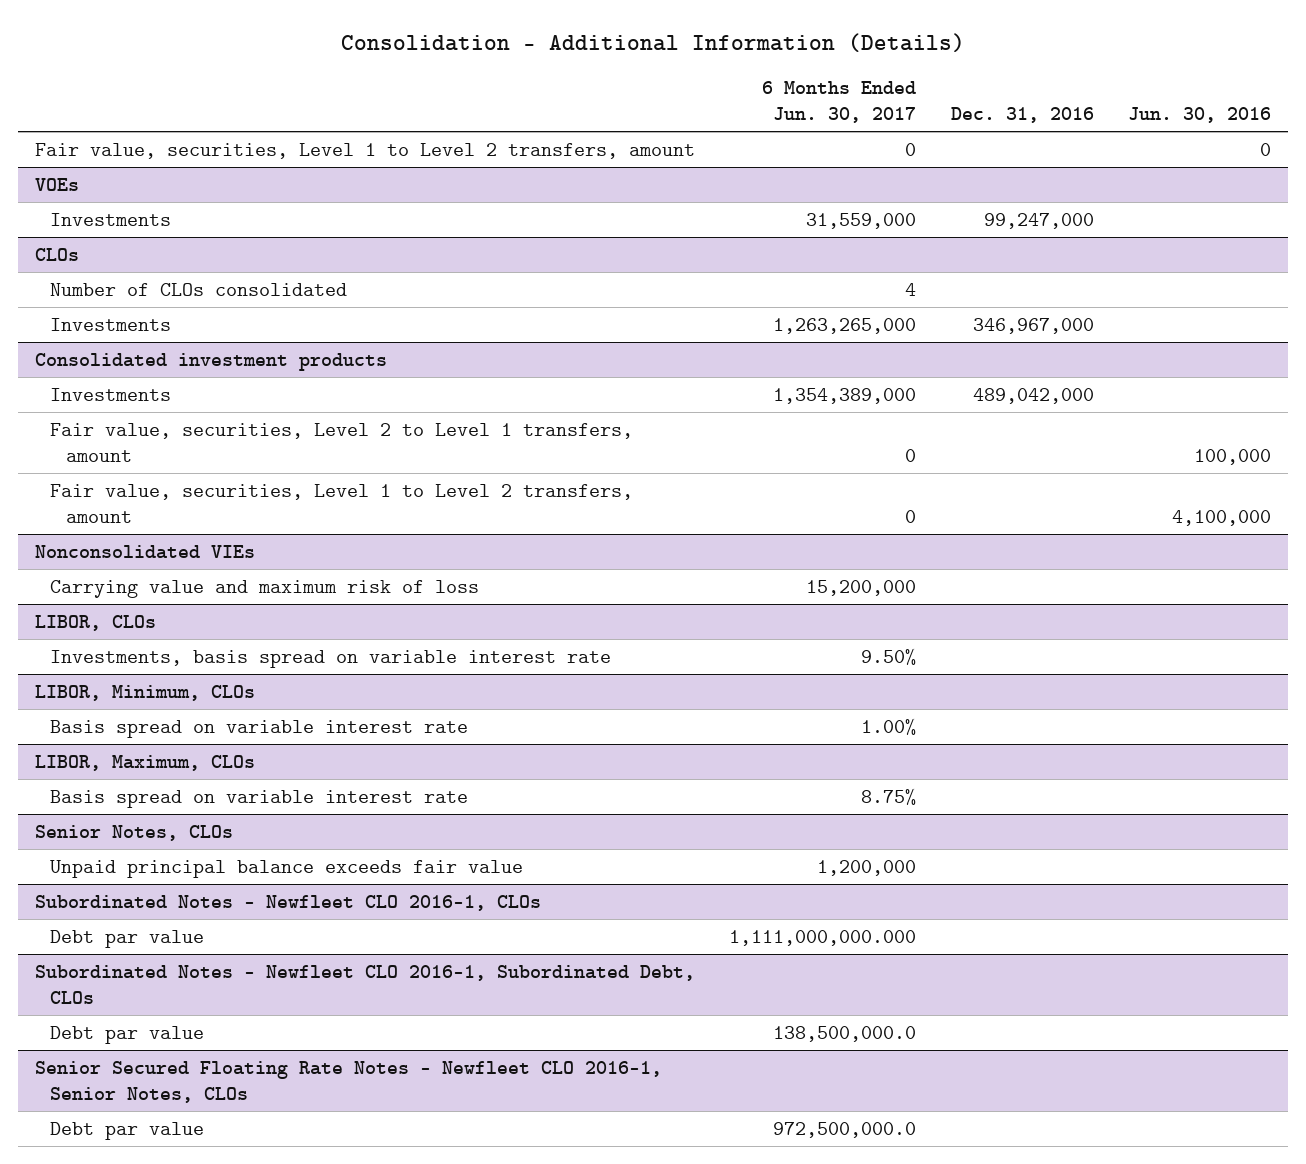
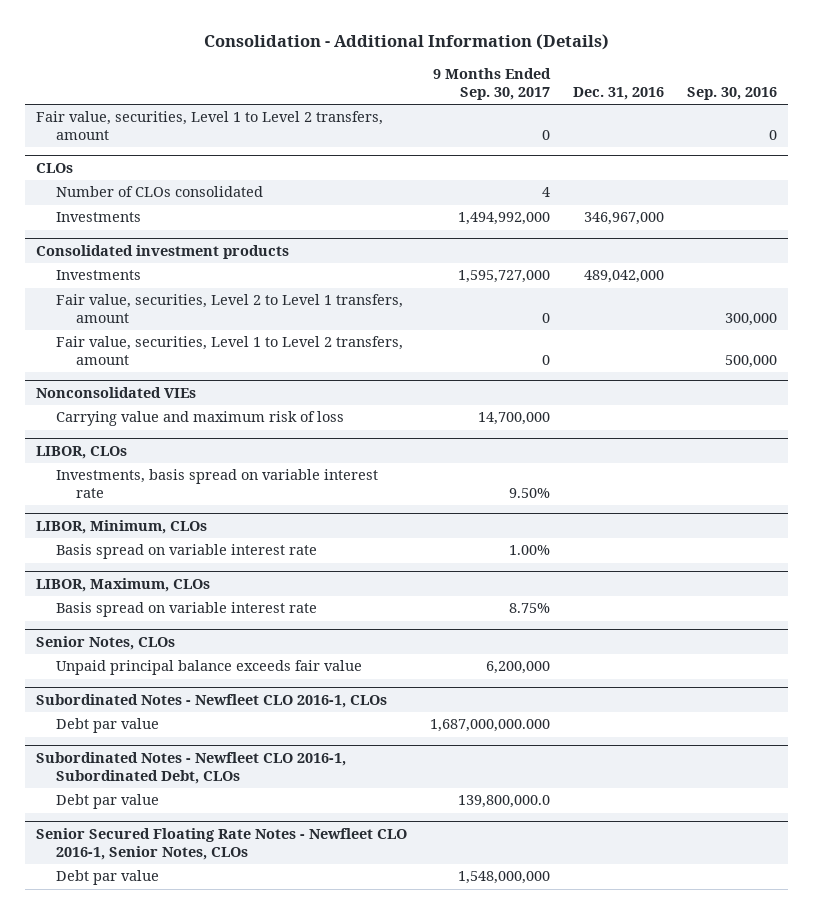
- | 6 Months Ended Jun. 30, 2017 | Dec. 31, 2016 | Jun. 30, 2016
+ | 9 Months Ended Sep. 30, 2017 | Dec. 31, 2016 | Sep. 30, 2016
- VOEs
- Investments | 31,559,000 | 99,247,000 |

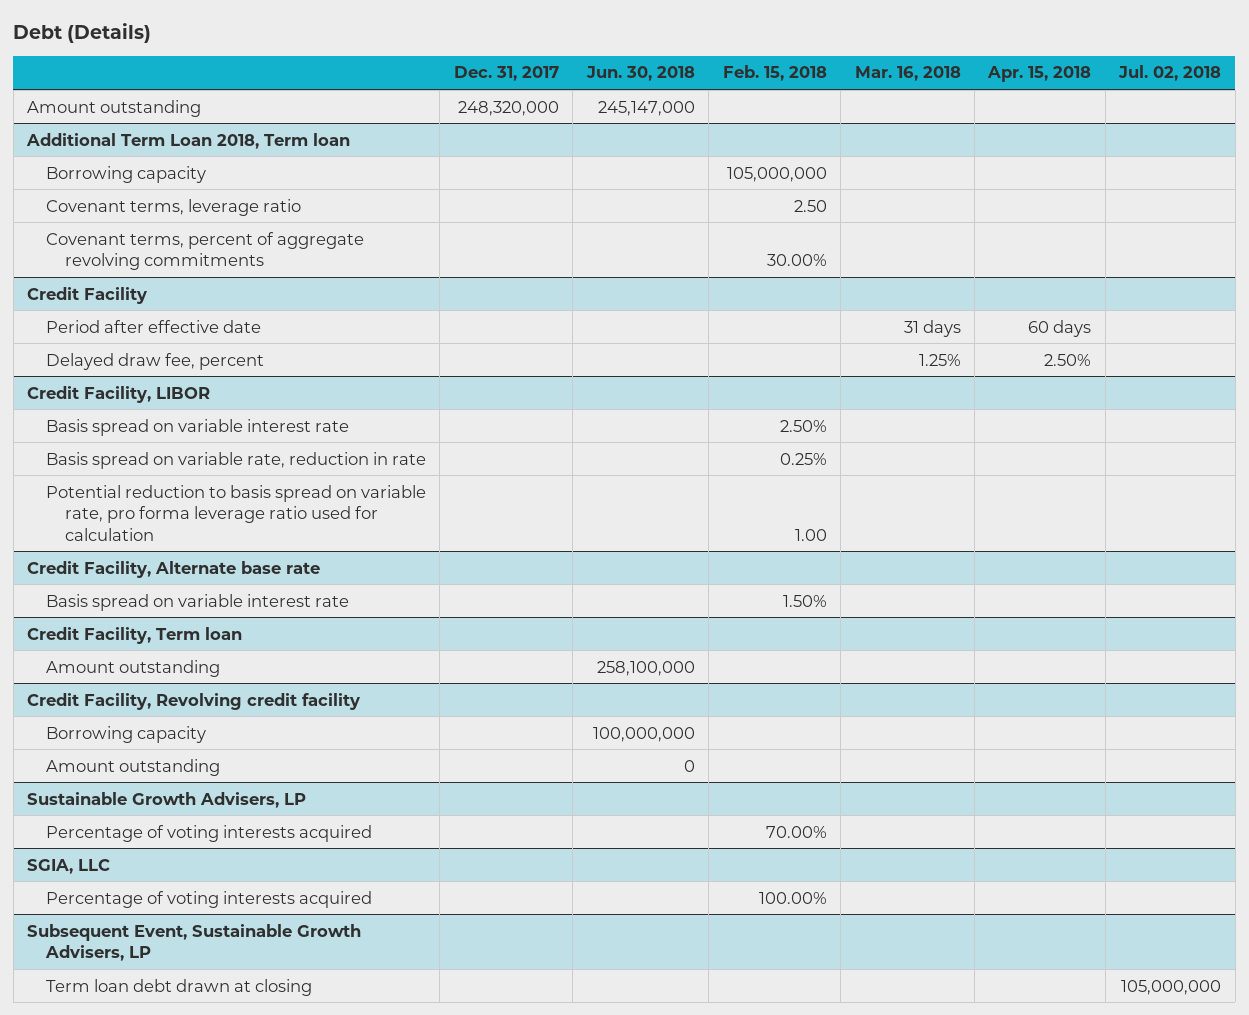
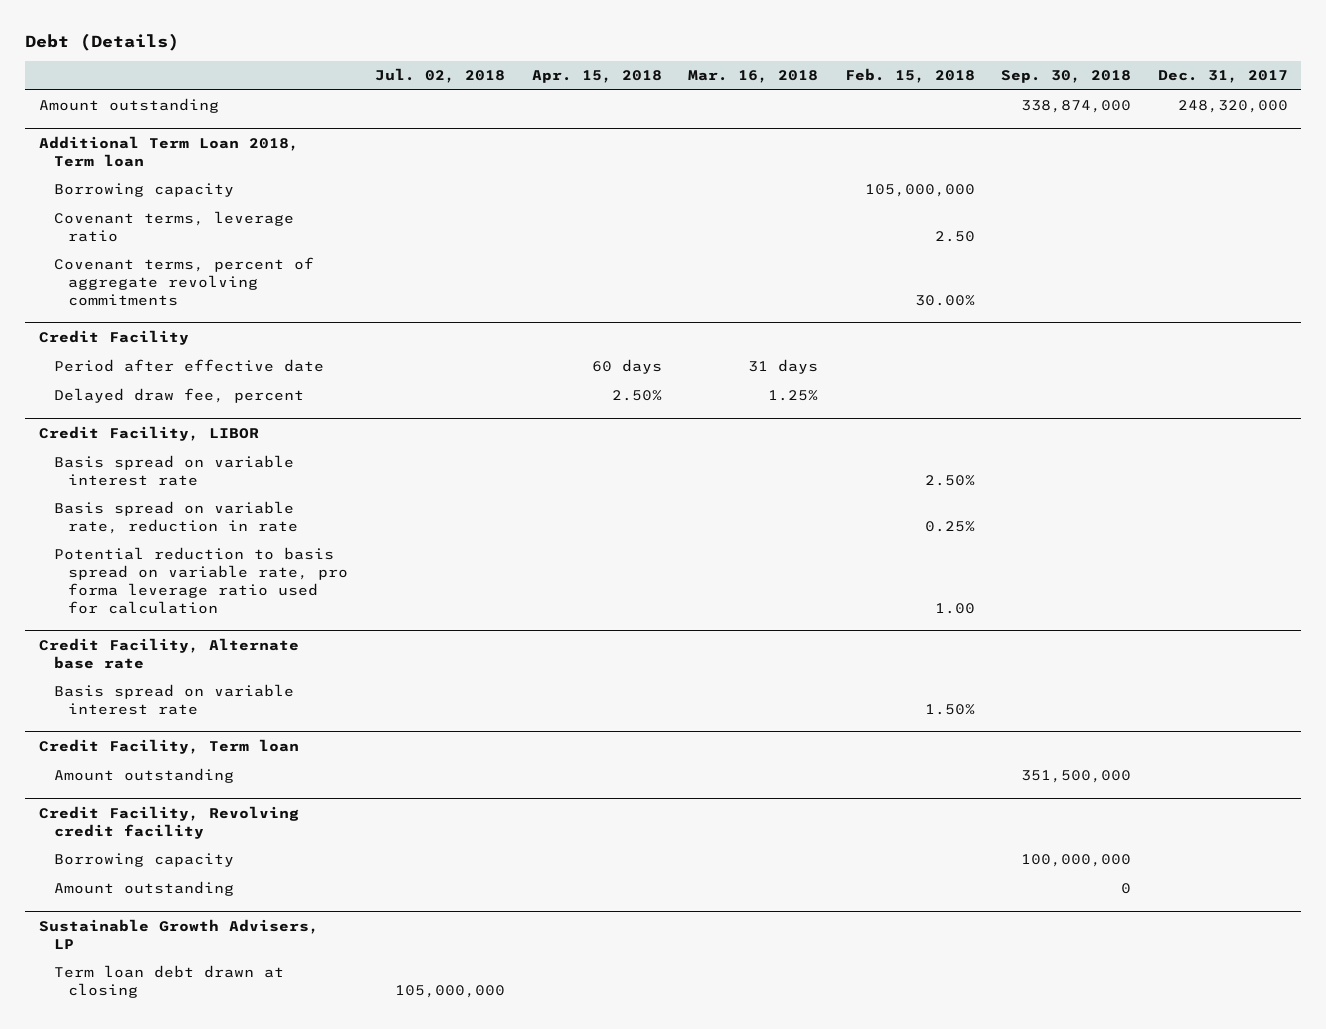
- | Dec. 31, 2017 | Jun. 30, 2018 | Feb. 15, 2018 | Mar. 16, 2018 | Apr. 15, 2018 | Jul. 02, 2018
+ | Jul. 02, 2018 | Apr. 15, 2018 | Mar. 16, 2018 | Feb. 15, 2018 | Sep. 30, 2018 | Dec. 31, 2017
@ Sustainable Growth Advisers, LP
- Percentage of voting interests acquired | | | 70.00% | | |
- SGIA, LLC
- Percentage of voting interests acquired | | | 100.00% | | |
- Subsequent Event, Sustainable Growth Advisers, LP
- Term loan debt drawn at closing | | | | | | 105,000,000
@ Sustainable Growth Advisers, LP
+ Term loan debt drawn at closing | 105,000,000 | | | | |

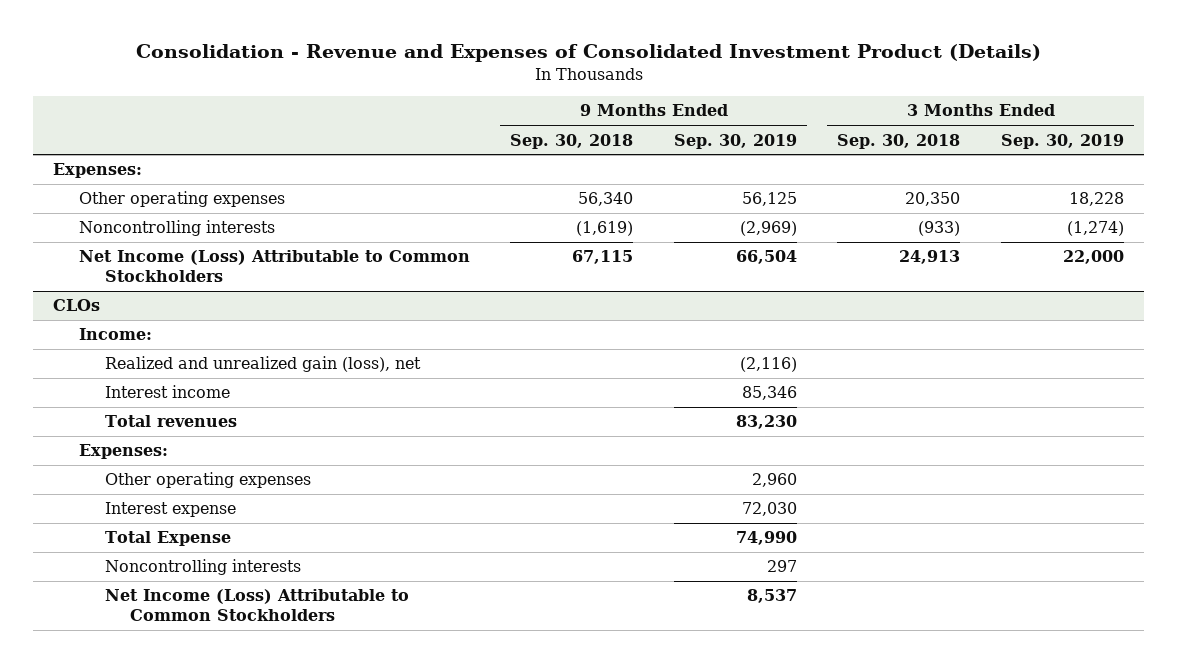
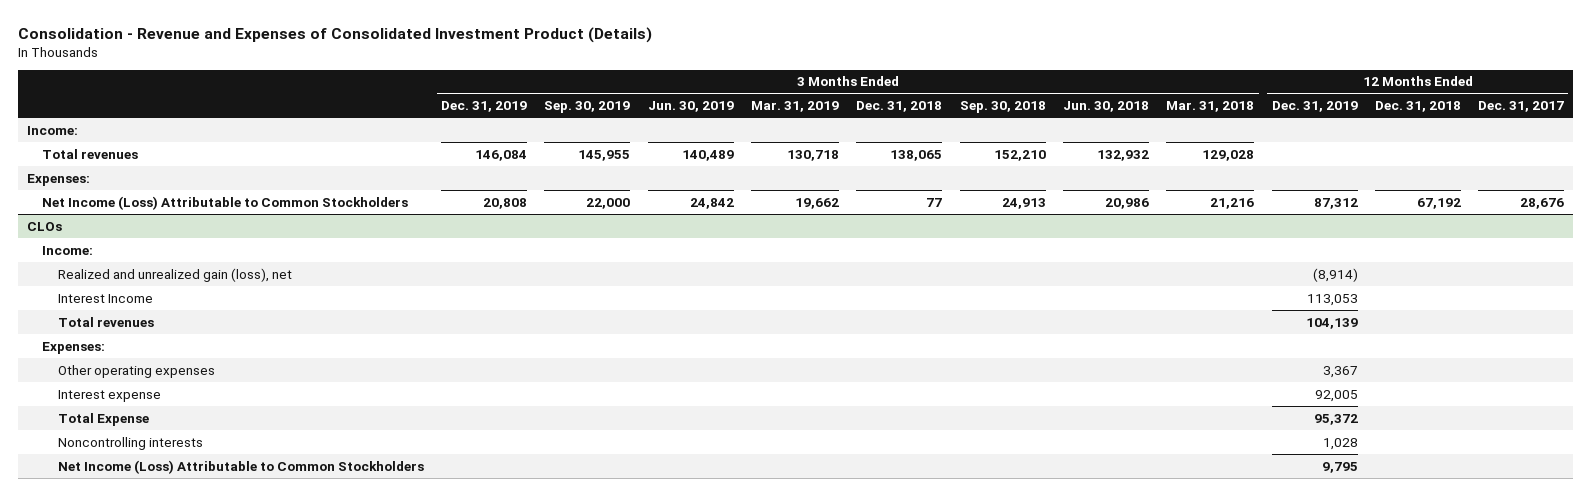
- | 9 Months Ended Sep. 30, 2018 | 9 Months Ended Sep. 30, 2019 | 3 Months Ended Sep. 30, 2018 | 3 Months Ended Sep. 30, 2019
+ | 3 Months Ended Dec. 31, 2019 | 3 Months Ended Sep. 30, 2019 | 3 Months Ended Jun. 30, 2019 | 3 Months Ended Mar. 31, 2019 | 3 Months Ended Dec. 31, 2018 | 3 Months Ended Sep. 30, 2018 | 3 Months Ended Jun. 30, 2018 | 3 Months Ended Mar. 31, 2018 | 12 Months Ended Dec. 31, 2019 | 12 Months Ended Dec. 31, 2018 | 12 Months Ended Dec. 31, 2017
+ Income:
+ Total revenues | 146,084 | 145,955 | 140,489 | 130,718 | 138,065 | 152,210 | 132,932 | 129,028 | | |
- Other operating expenses | 56,340 | 56,125 | 20,350 | 18,228
- Noncontrolling interests | (1,619) | (2,969) | (933) | (1,274)
@ CLOs
- Interest income | | 85,346 | |
+ Interest Income | | | | | | | | | 113,053 | |

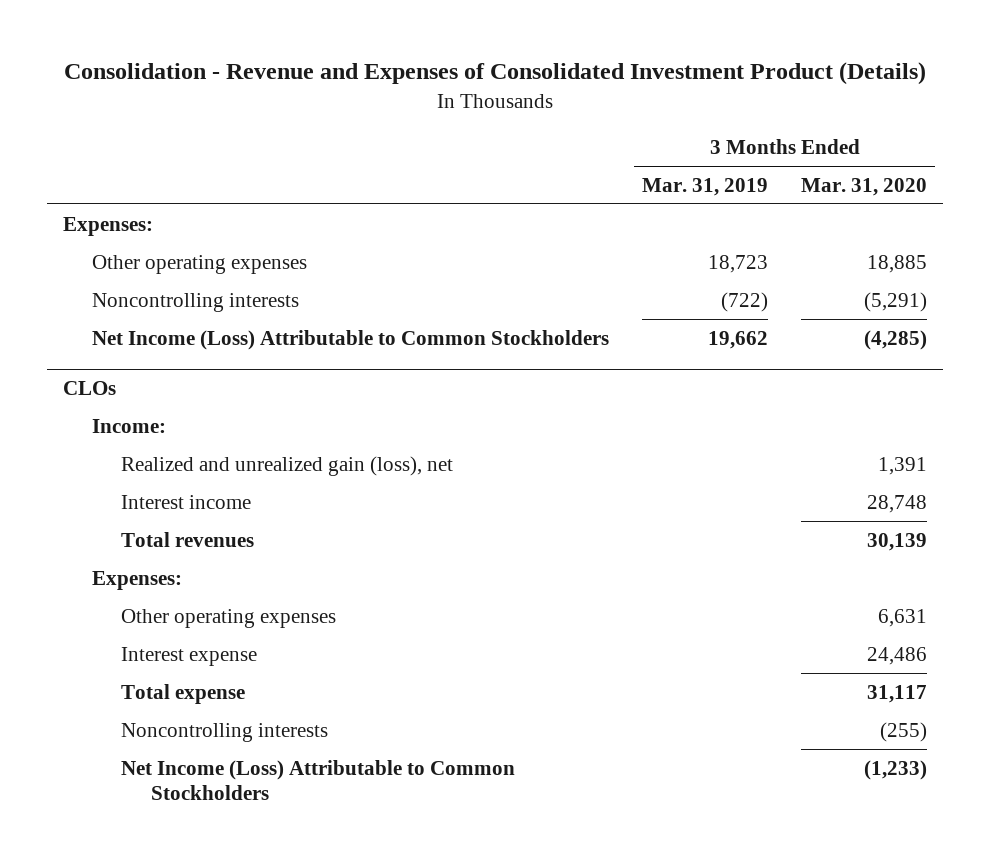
- | 3 Months Ended Dec. 31, 2019 | 3 Months Ended Sep. 30, 2019 | 3 Months Ended Jun. 30, 2019 | 3 Months Ended Mar. 31, 2019 | 3 Months Ended Dec. 31, 2018 | 3 Months Ended Sep. 30, 2018 | 3 Months Ended Jun. 30, 2018 | 3 Months Ended Mar. 31, 2018 | 12 Months Ended Dec. 31, 2019 | 12 Months Ended Dec. 31, 2018 | 12 Months Ended Dec. 31, 2017
+ | 3 Months Ended Mar. 31, 2019 | 3 Months Ended Mar. 31, 2020
- Income:
- Total revenues | 146,084 | 145,955 | 140,489 | 130,718 | 138,065 | 152,210 | 132,932 | 129,028 | | |
+ Other operating expenses | 18,723 | 18,885
+ Noncontrolling interests | (722) | (5,291)
@ CLOs
- Interest Income | | | | | | | | | 113,053 | |
+ Interest income | | 28,748
- Total Expense | | | | | | | | | 95,372 | |
+ Total expense | | 31,117

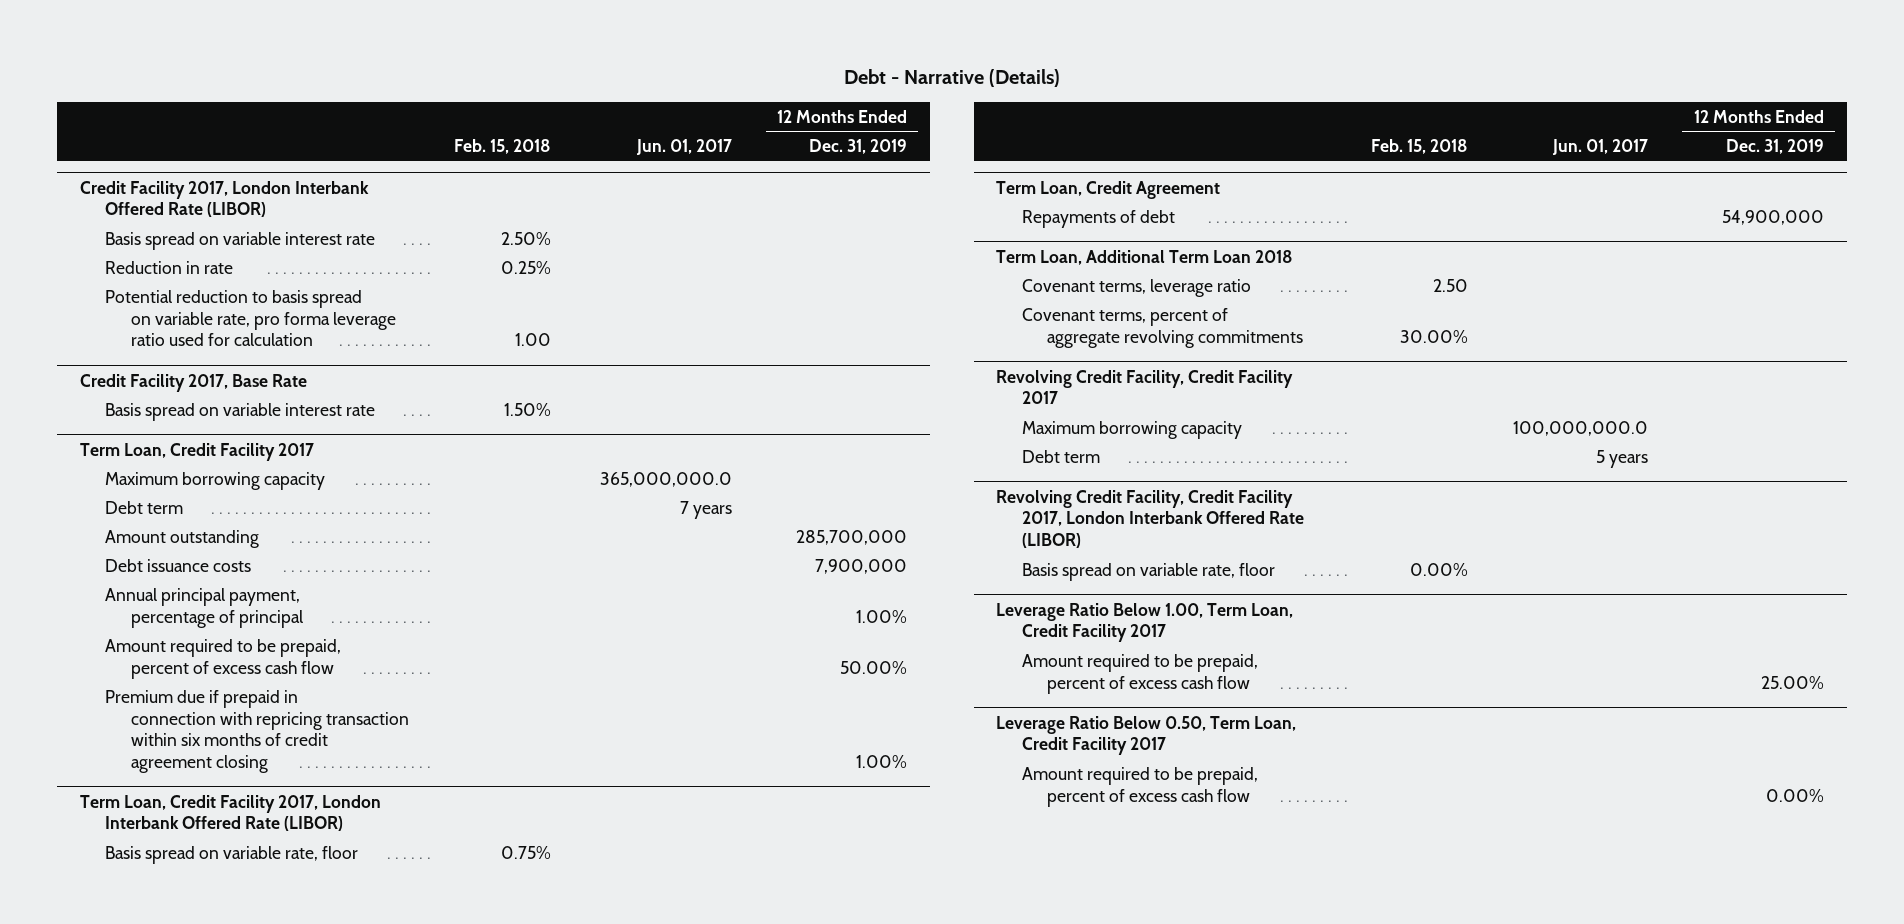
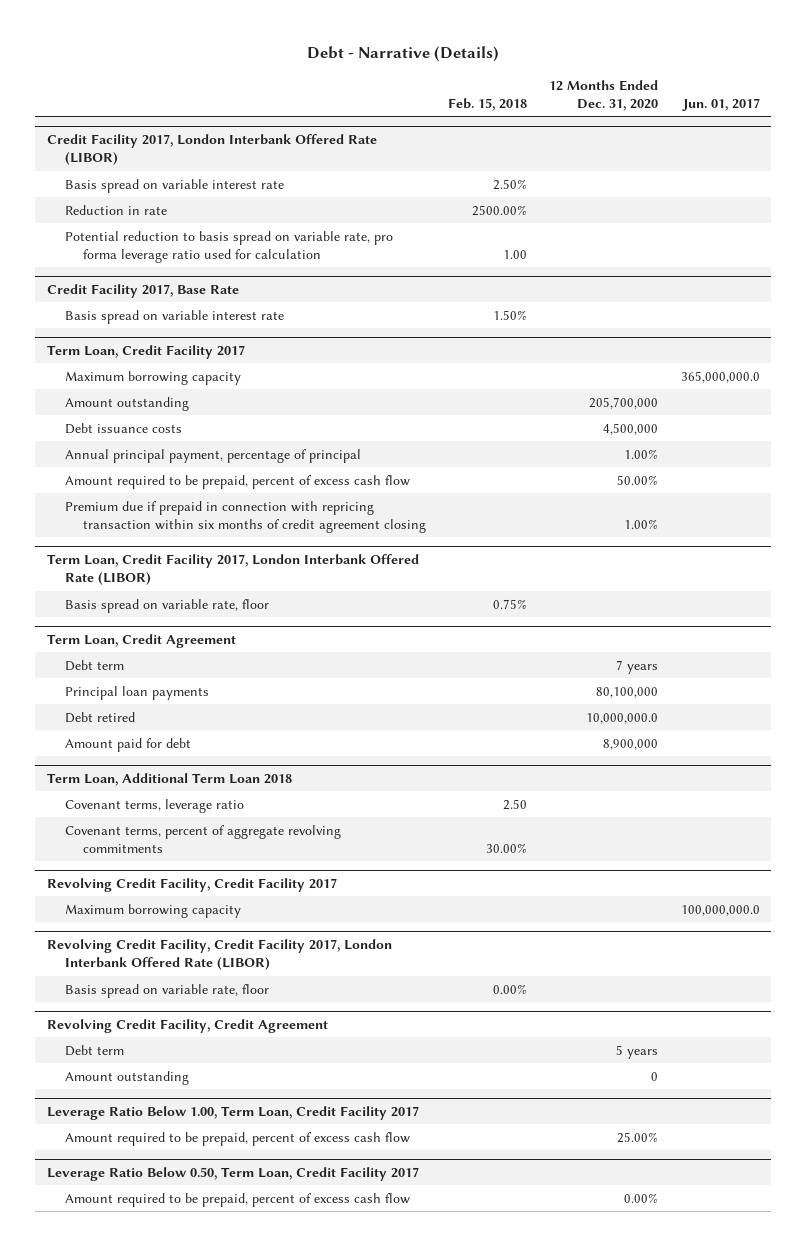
- | Feb. 15, 2018 | Jun. 01, 2017 | 12 Months Ended Dec. 31, 2019
+ | Feb. 15, 2018 | 12 Months Ended Dec. 31, 2020 | Jun. 01, 2017
@ Credit Facility 2017, London Interbank Offered Rate (LIBOR)
- Reduction in rate | 0.25% | |
+ Reduction in rate | 2500.00% | |
@ Term Loan, Credit Facility 2017
- Debt term | | 7 years |
@ Term Loan, Credit Agreement
- Repayments of debt | | | 54,900,000
+ Debt term | | 7 years |
+ Principal loan payments | | 80,100,000 |
+ Debt retired | | 10,000,000.0 |
+ Amount paid for debt | | 8,900,000 |
@ Revolving Credit Facility, Credit Facility 2017
- Debt term | | 5 years |
+ Revolving Credit Facility, Credit Agreement
+ Debt term | | 5 years |
+ Amount outstanding | | 0 |

